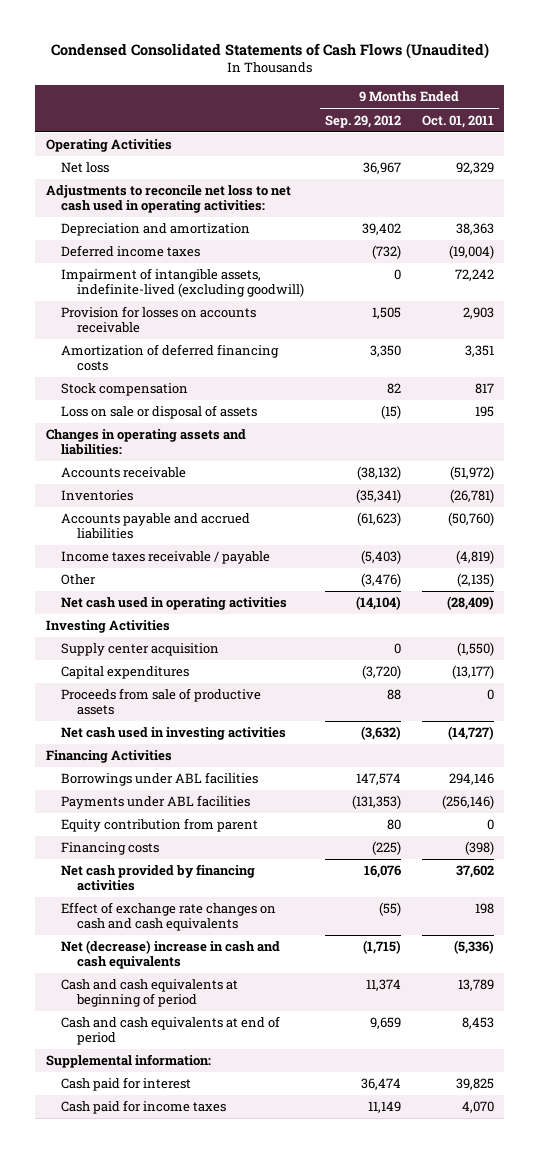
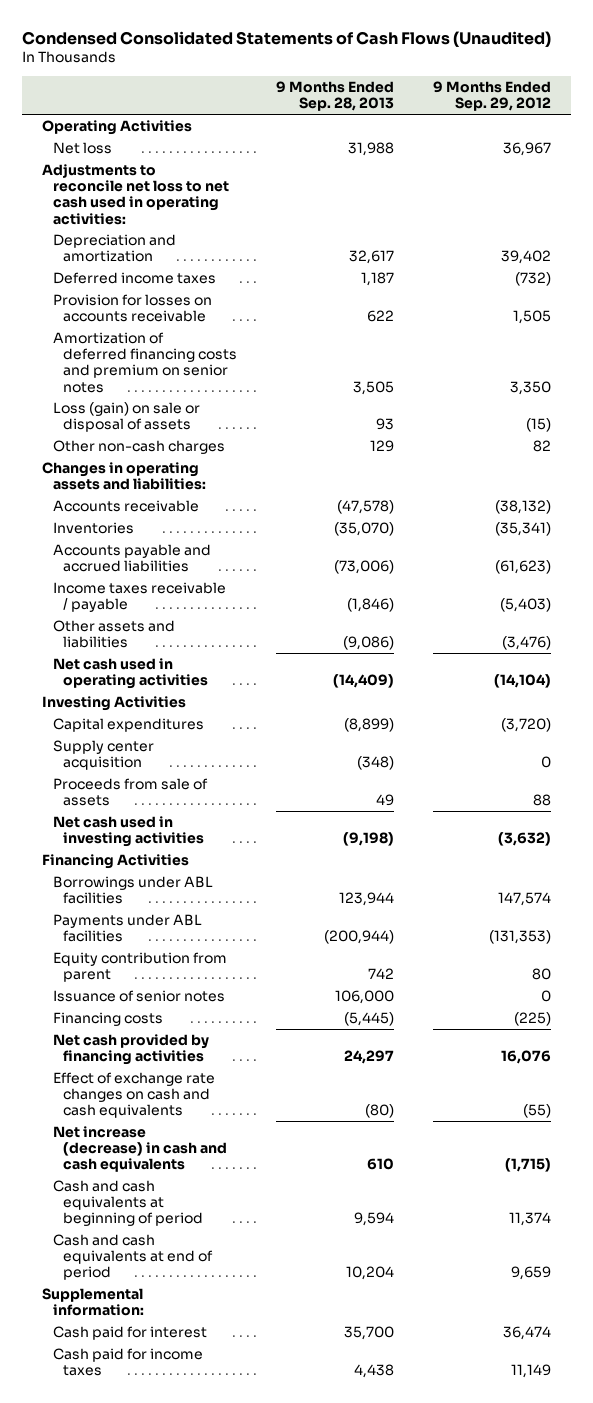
- | 9 Months Ended Sep. 29, 2012 | 9 Months Ended Oct. 01, 2011
+ | 9 Months Ended Sep. 28, 2013 | 9 Months Ended Sep. 29, 2012
- Impairment of intangible assets, indefinite-lived (excluding goodwill) | 0 | 72,242
- Amortization of deferred financing costs | 3,350 | 3,351
- Stock compensation | 82 | 817
- Loss on sale or disposal of assets | (15) | 195
+ Amortization of deferred financing costs and premium on senior notes | 3,505 | 3,350
+ Loss (gain) on sale or disposal of assets | 93 | (15)
+ Other non-cash charges | 129 | 82
- Other | (3,476) | (2,135)
+ Other assets and liabilities | (9,086) | (3,476)
- Proceeds from sale of productive assets | 88 | 0
moved down: Supply center acquisition | (348) | 0
+ Proceeds from sale of assets | 49 | 88
+ Issuance of senior notes | 106,000 | 0
- Net (decrease) increase in cash and cash equivalents | (1,715) | (5,336)
+ Net increase (decrease) in cash and cash equivalents | 610 | (1,715)

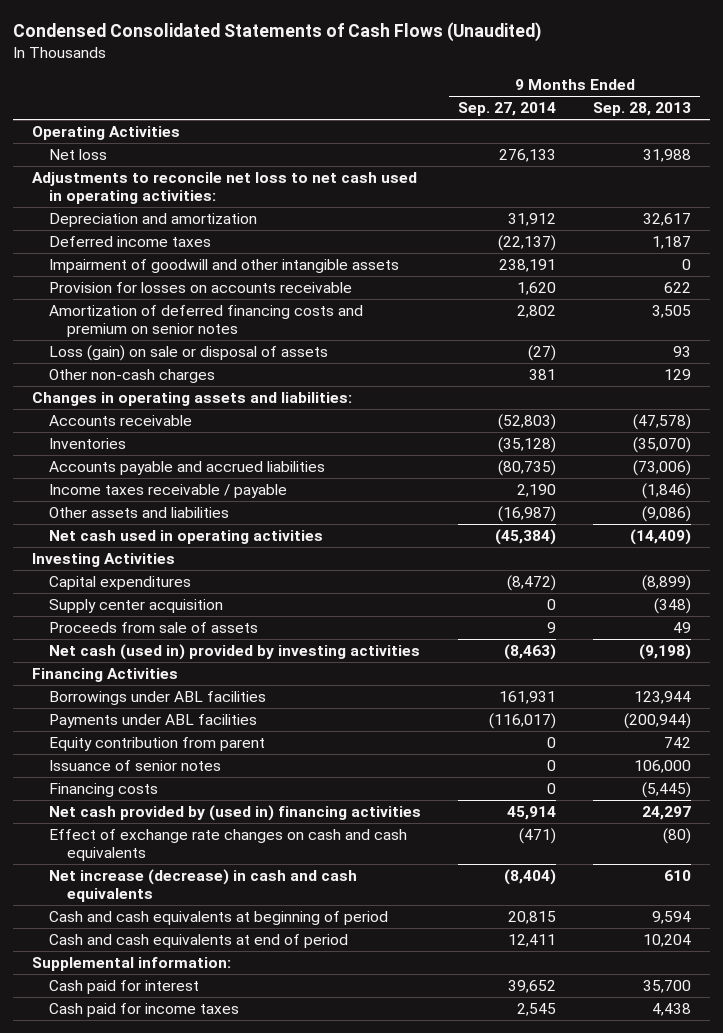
- | 9 Months Ended Sep. 28, 2013 | 9 Months Ended Sep. 29, 2012
+ | 9 Months Ended Sep. 27, 2014 | 9 Months Ended Sep. 28, 2013
+ Impairment of goodwill and other intangible assets | 238,191 | 0
- Net cash used in investing activities | (9,198) | (3,632)
+ Net cash (used in) provided by investing activities | (8,463) | (9,198)
- Net cash provided by financing activities | 24,297 | 16,076
+ Net cash provided by (used in) financing activities | 45,914 | 24,297

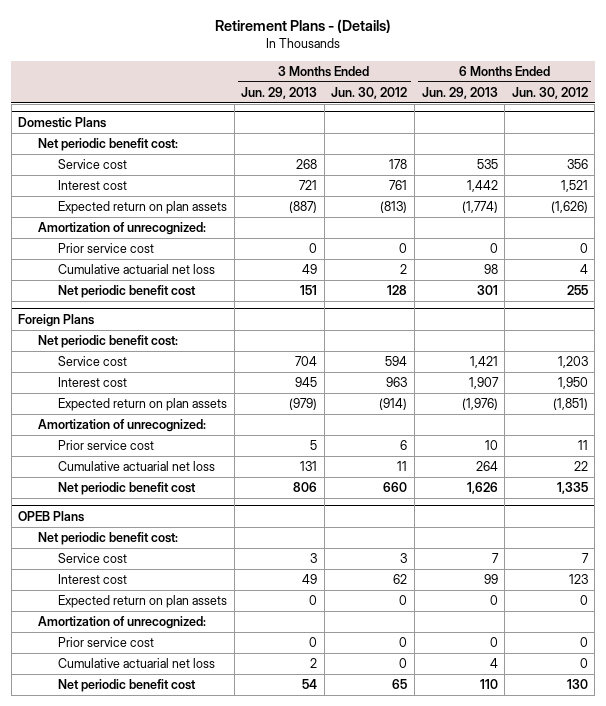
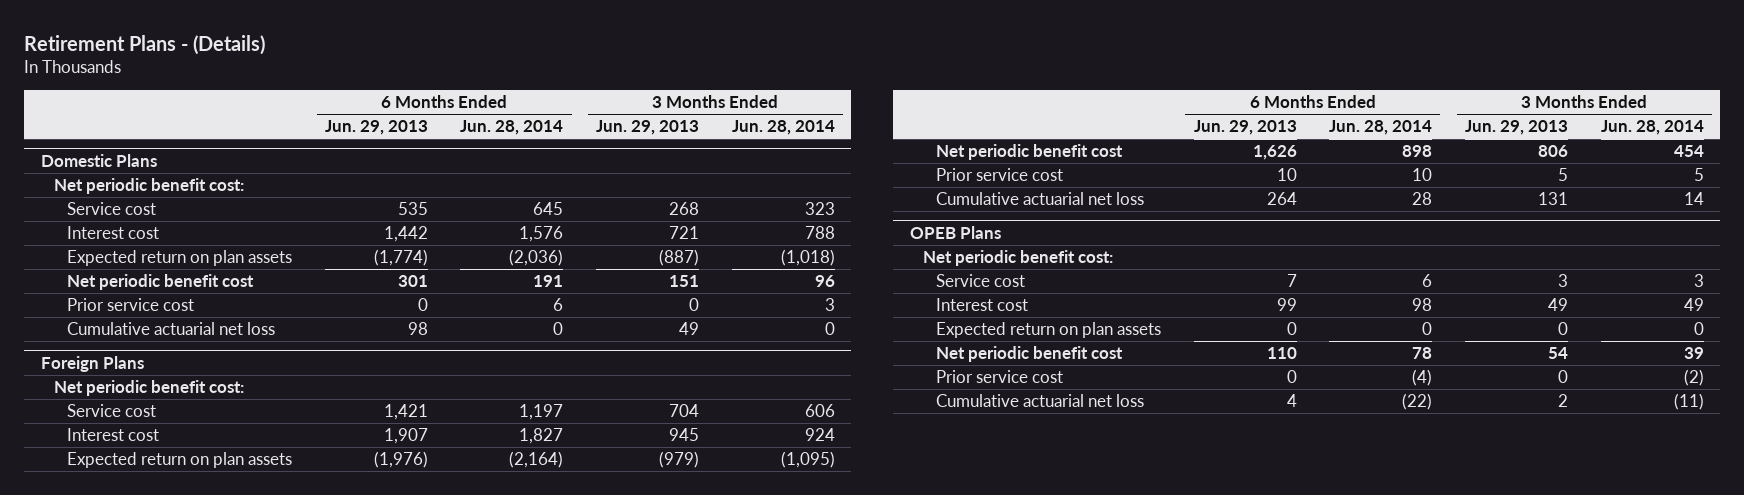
- | 3 Months Ended Jun. 29, 2013 | 3 Months Ended Jun. 30, 2012 | 6 Months Ended Jun. 29, 2013 | 6 Months Ended Jun. 30, 2012
+ | 6 Months Ended Jun. 29, 2013 | 6 Months Ended Jun. 28, 2014 | 3 Months Ended Jun. 29, 2013 | 3 Months Ended Jun. 28, 2014
@ Domestic Plans
- Amortization of unrecognized:
moved up: Net periodic benefit cost | 301 | 191 | 151 | 96
@ Foreign Plans
- Amortization of unrecognized:
moved up: Net periodic benefit cost | 1,626 | 898 | 806 | 454
@ OPEB Plans
- Amortization of unrecognized:
moved up: Net periodic benefit cost | 110 | 78 | 54 | 39

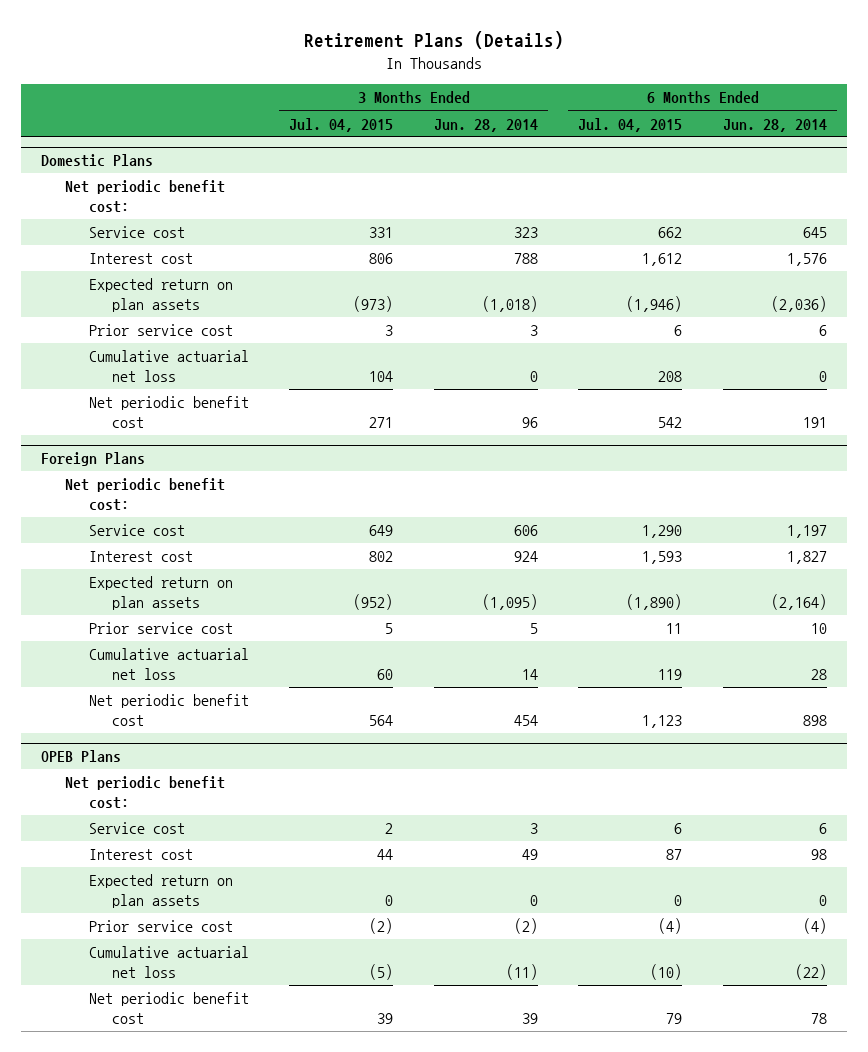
- Retirement Plans - (Details)
+ Retirement Plans (Details)
- | 6 Months Ended Jun. 29, 2013 | 6 Months Ended Jun. 28, 2014 | 3 Months Ended Jun. 29, 2013 | 3 Months Ended Jun. 28, 2014
+ | 3 Months Ended Jul. 04, 2015 | 3 Months Ended Jun. 28, 2014 | 6 Months Ended Jul. 04, 2015 | 6 Months Ended Jun. 28, 2014
@ Domestic Plans
moved down: Net periodic benefit cost | 271 | 96 | 542 | 191
@ Foreign Plans
moved down: Net periodic benefit cost | 564 | 454 | 1,123 | 898
@ OPEB Plans
moved down: Net periodic benefit cost | 39 | 39 | 79 | 78

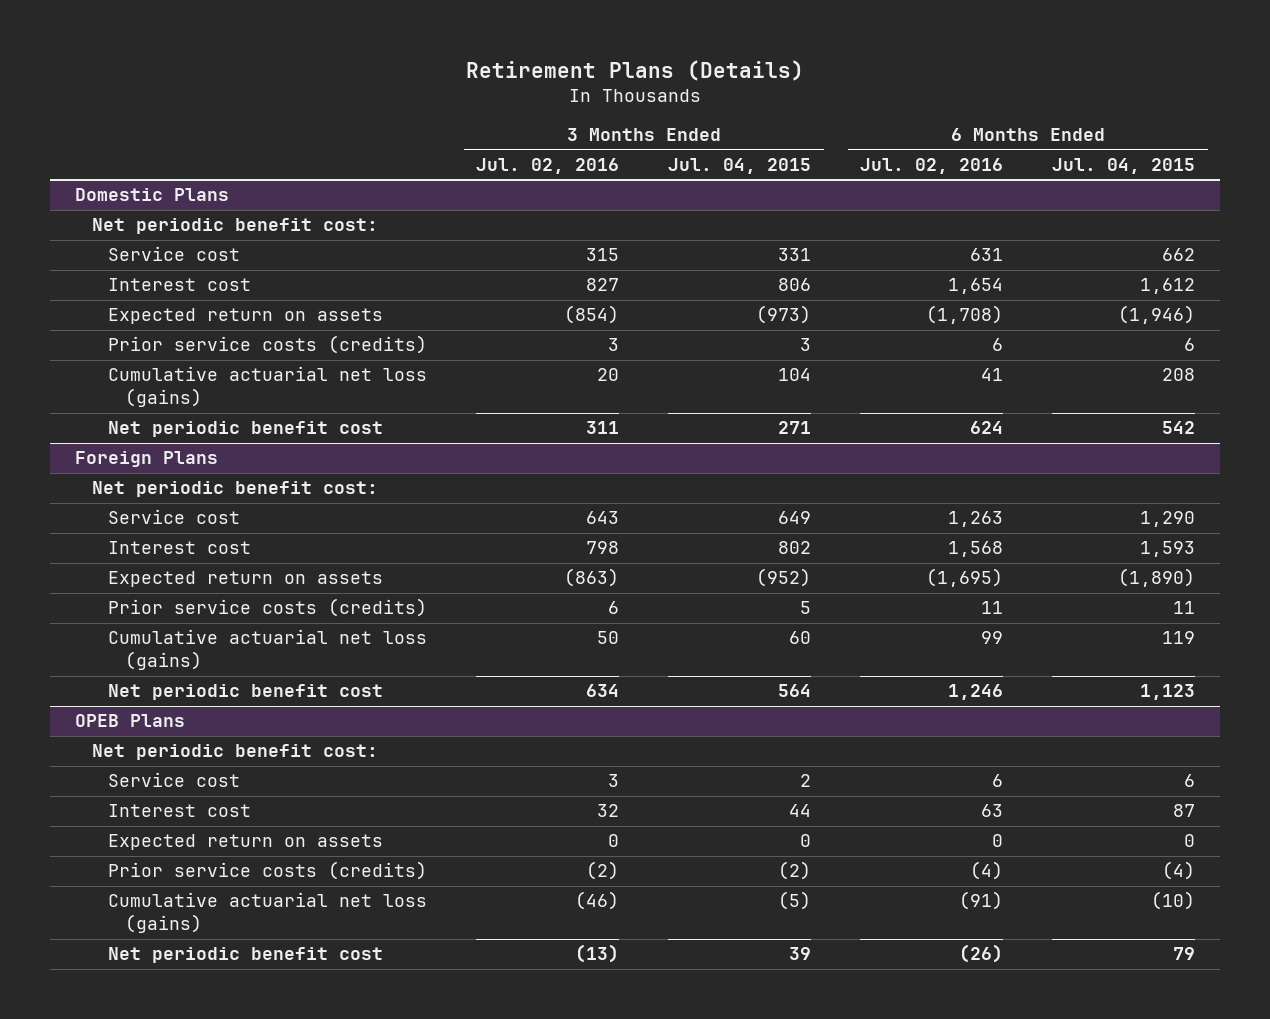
- | 3 Months Ended Jul. 04, 2015 | 3 Months Ended Jun. 28, 2014 | 6 Months Ended Jul. 04, 2015 | 6 Months Ended Jun. 28, 2014
+ | 3 Months Ended Jul. 02, 2016 | 3 Months Ended Jul. 04, 2015 | 6 Months Ended Jul. 02, 2016 | 6 Months Ended Jul. 04, 2015
@ Domestic Plans
- Expected return on plan assets | (973) | (1,018) | (1,946) | (2,036)
- Prior service cost | 3 | 3 | 6 | 6
- Cumulative actuarial net loss | 104 | 0 | 208 | 0
+ Expected return on assets | (854) | (973) | (1,708) | (1,946)
+ Prior service costs (credits) | 3 | 3 | 6 | 6
+ Cumulative actuarial net loss (gains) | 20 | 104 | 41 | 208
@ Foreign Plans
- Expected return on plan assets | (952) | (1,095) | (1,890) | (2,164)
- Prior service cost | 5 | 5 | 11 | 10
- Cumulative actuarial net loss | 60 | 14 | 119 | 28
+ Expected return on assets | (863) | (952) | (1,695) | (1,890)
+ Prior service costs (credits) | 6 | 5 | 11 | 11
+ Cumulative actuarial net loss (gains) | 50 | 60 | 99 | 119
@ OPEB Plans
- Expected return on plan assets | 0 | 0 | 0 | 0
- Prior service cost | (2) | (2) | (4) | (4)
- Cumulative actuarial net loss | (5) | (11) | (10) | (22)
+ Expected return on assets | 0 | 0 | 0 | 0
+ Prior service costs (credits) | (2) | (2) | (4) | (4)
+ Cumulative actuarial net loss (gains) | (46) | (5) | (91) | (10)

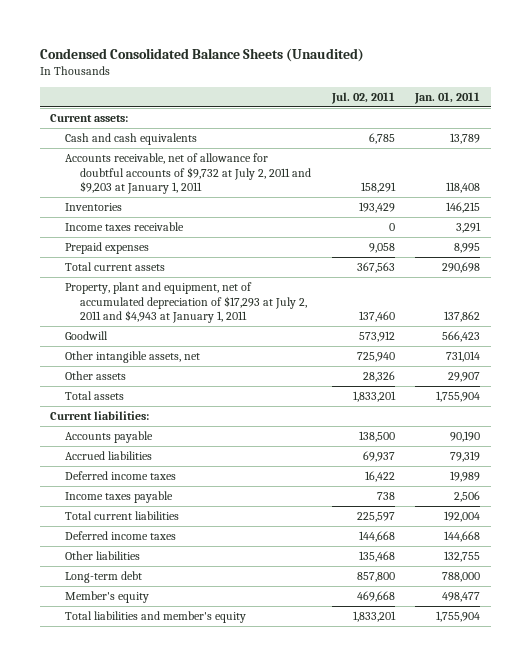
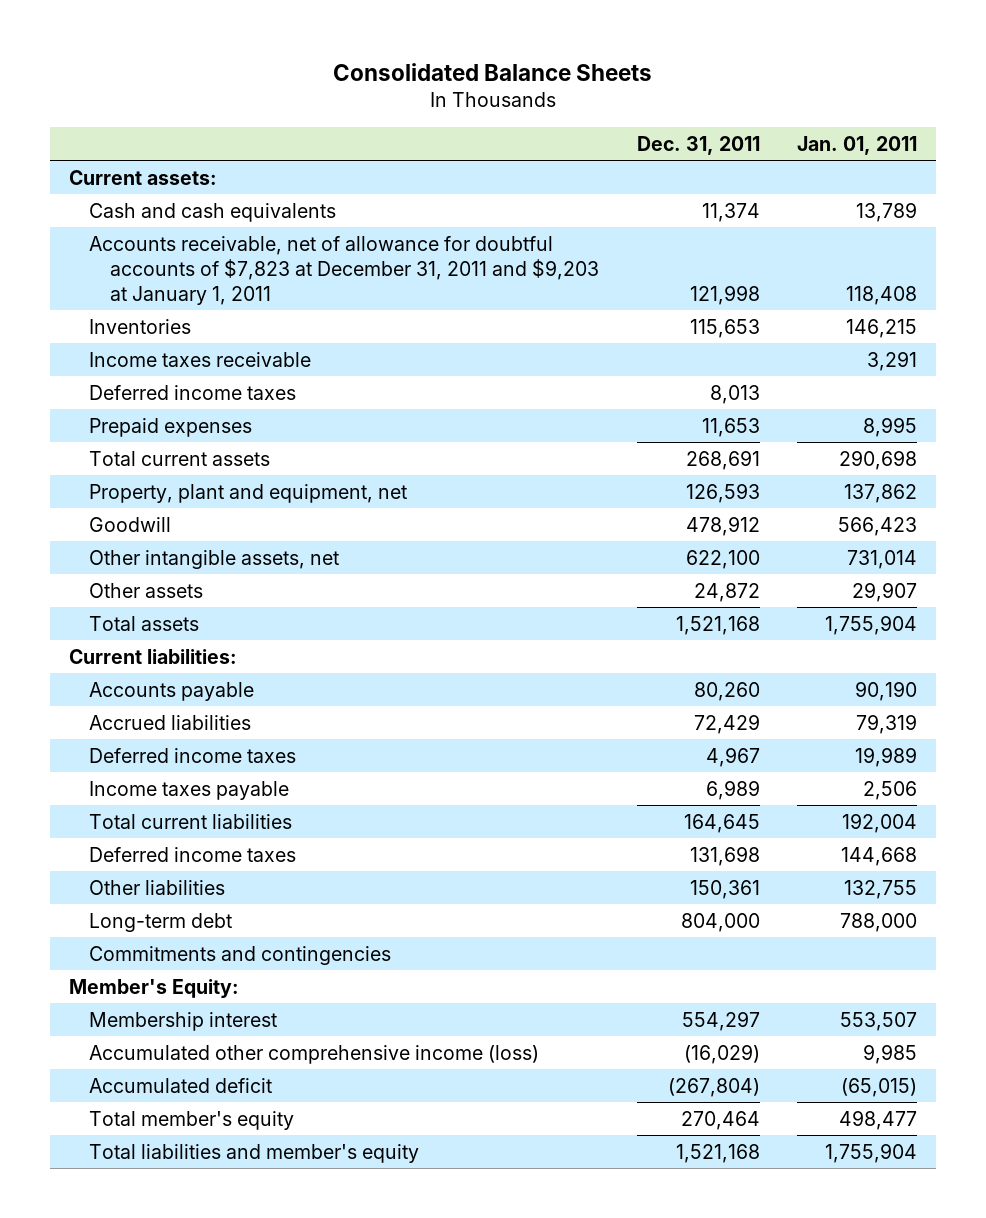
- Condensed Consolidated Balance Sheets (Unaudited)
+ Consolidated Balance Sheets
- | Jul. 02, 2011 | Jan. 01, 2011
+ | Dec. 31, 2011 | Jan. 01, 2011
- Accounts receivable, net of allowance for doubtful accounts of $9,732 at July 2, 2011 and $9,203 at January 1, 2011 | 158,291 | 118,408
+ Accounts receivable, net of allowance for doubtful accounts of $7,823 at December 31, 2011 and $9,203 at January 1, 2011 | 121,998 | 118,408
+ Deferred income taxes | 8,013 |
- Property, plant and equipment, net of accumulated depreciation of $17,293 at July 2, 2011 and $4,943 at January 1, 2011 | 137,460 | 137,862
+ Property, plant and equipment, net | 126,593 | 137,862
- Member's equity | 469,668 | 498,477
+ Commitments and contingencies
+ Member's Equity:
+ Membership interest | 554,297 | 553,507
+ Accumulated other comprehensive income (loss) | (16,029) | 9,985
+ Accumulated deficit | (267,804) | (65,015)
+ Total member's equity | 270,464 | 498,477

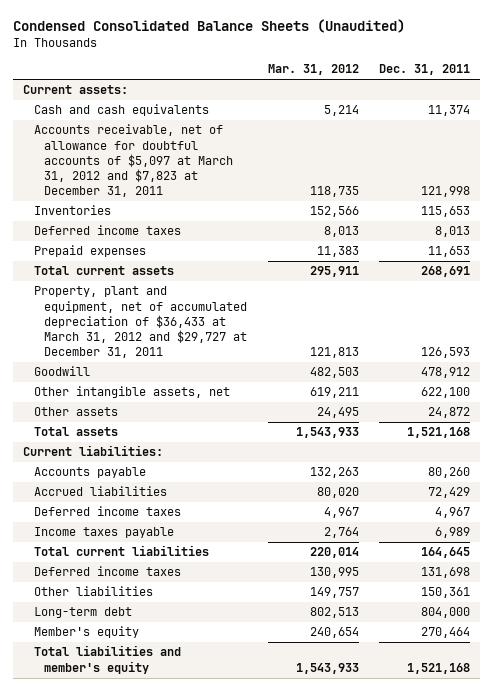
- Consolidated Balance Sheets
+ Condensed Consolidated Balance Sheets (Unaudited)
- | Dec. 31, 2011 | Jan. 01, 2011
+ | Mar. 31, 2012 | Dec. 31, 2011
- Accounts receivable, net of allowance for doubtful accounts of $7,823 at December 31, 2011 and $9,203 at January 1, 2011 | 121,998 | 118,408
+ Accounts receivable, net of allowance for doubtful accounts of $5,097 at March 31, 2012 and $7,823 at December 31, 2011 | 118,735 | 121,998
- Income taxes receivable | | 3,291
- Property, plant and equipment, net | 126,593 | 137,862
+ Property, plant and equipment, net of accumulated depreciation of $36,433 at March 31, 2012 and $29,727 at December 31, 2011 | 121,813 | 126,593
- Commitments and contingencies
- Member's Equity:
- Membership interest | 554,297 | 553,507
- Accumulated other comprehensive income (loss) | (16,029) | 9,985
- Accumulated deficit | (267,804) | (65,015)
- Total member's equity | 270,464 | 498,477
+ Member's equity | 240,654 | 270,464

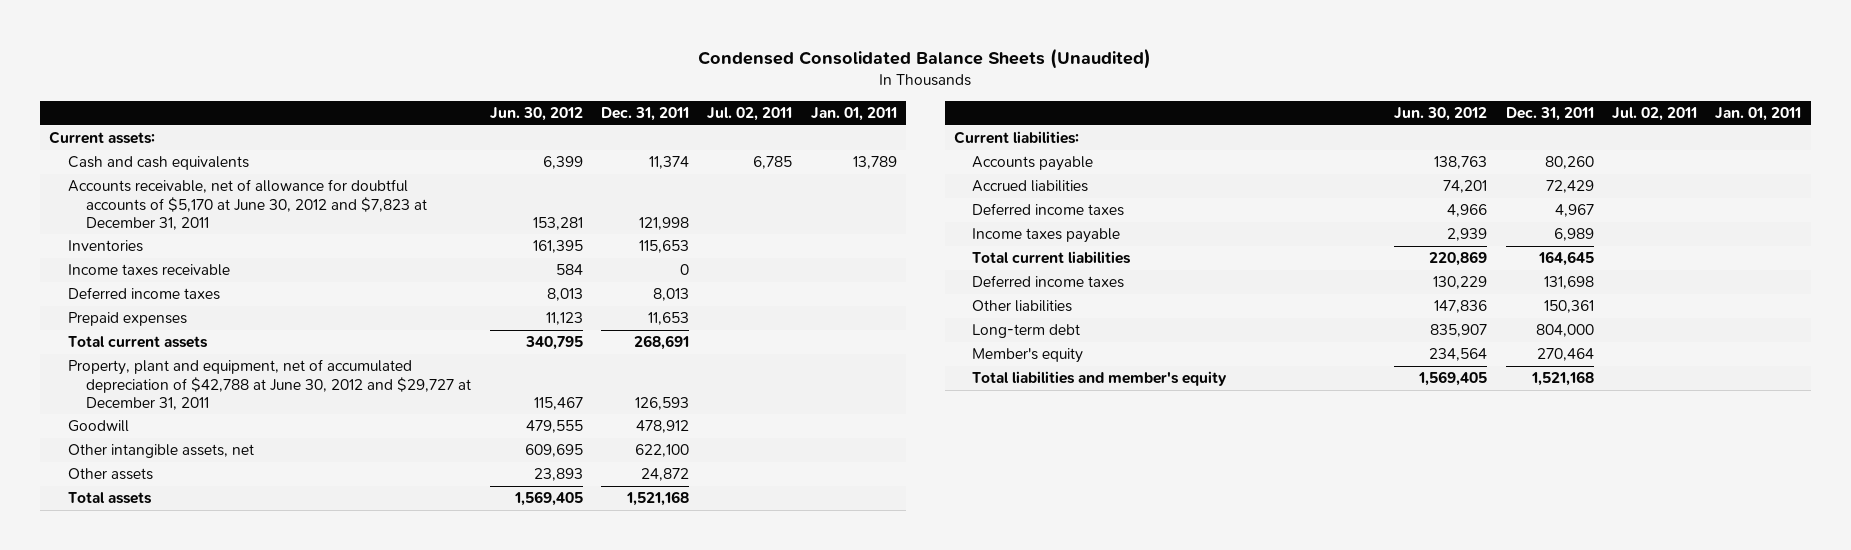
- | Mar. 31, 2012 | Dec. 31, 2011
+ | Jun. 30, 2012 | Dec. 31, 2011 | Jul. 02, 2011 | Jan. 01, 2011
- Accounts receivable, net of allowance for doubtful accounts of $5,097 at March 31, 2012 and $7,823 at December 31, 2011 | 118,735 | 121,998
+ Accounts receivable, net of allowance for doubtful accounts of $5,170 at June 30, 2012 and $7,823 at December 31, 2011 | 153,281 | 121,998 | |
+ Income taxes receivable | 584 | 0 | |
- Property, plant and equipment, net of accumulated depreciation of $36,433 at March 31, 2012 and $29,727 at December 31, 2011 | 121,813 | 126,593
+ Property, plant and equipment, net of accumulated depreciation of $42,788 at June 30, 2012 and $29,727 at December 31, 2011 | 115,467 | 126,593 | |

